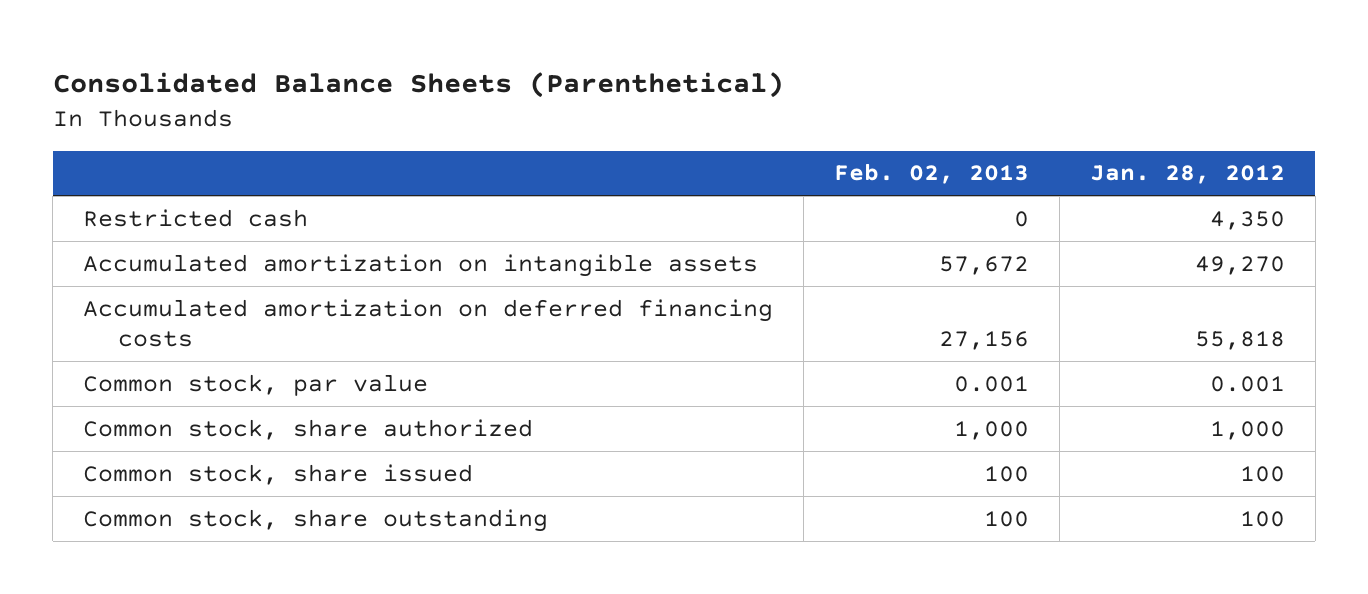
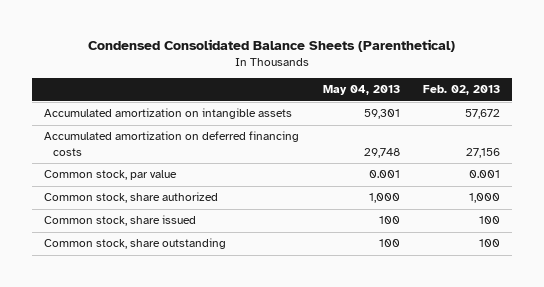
- Consolidated Balance Sheets (Parenthetical)
+ Condensed Consolidated Balance Sheets (Parenthetical)
- | Feb. 02, 2013 | Jan. 28, 2012
+ | May 04, 2013 | Feb. 02, 2013
- Restricted cash | 0 | 4,350

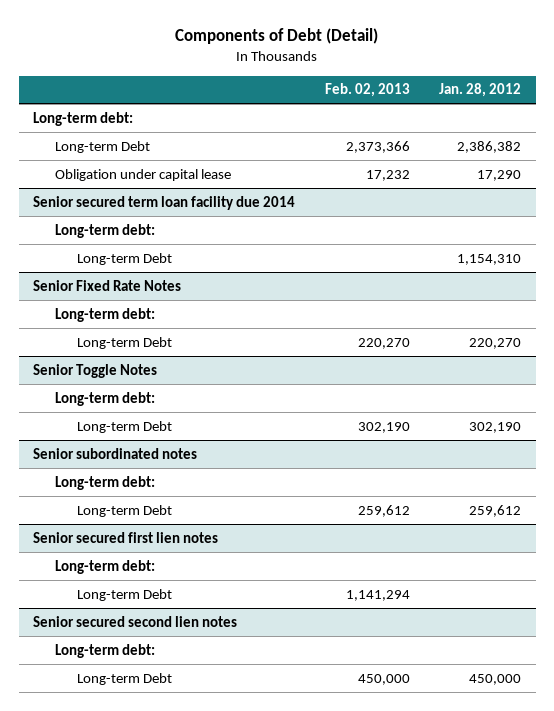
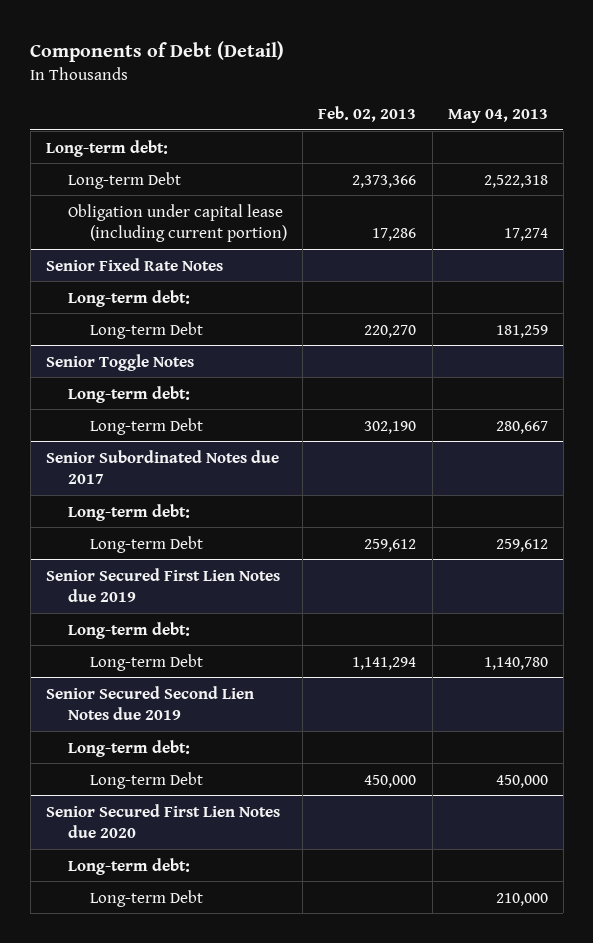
- | Feb. 02, 2013 | Jan. 28, 2012
+ | Feb. 02, 2013 | May 04, 2013
- Obligation under capital lease | 17,232 | 17,290
- Senior secured term loan facility due 2014
- Long-term debt:
- Long-term Debt | | 1,154,310
+ Obligation under capital lease (including current portion) | 17,286 | 17,274
- Senior subordinated notes
+ Senior Subordinated Notes due 2017
- Senior secured first lien notes
+ Senior Secured First Lien Notes due 2019
- Senior secured second lien notes
+ Senior Secured Second Lien Notes due 2019
+ Senior Secured First Lien Notes due 2020
+ Long-term debt:
+ Long-term Debt | | 210,000

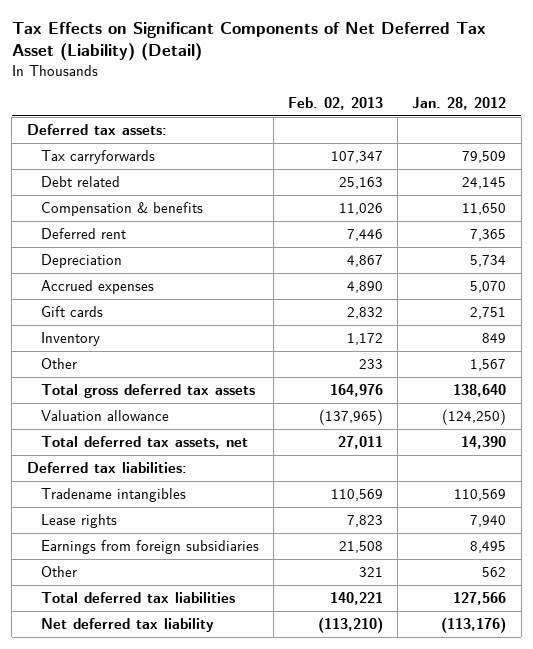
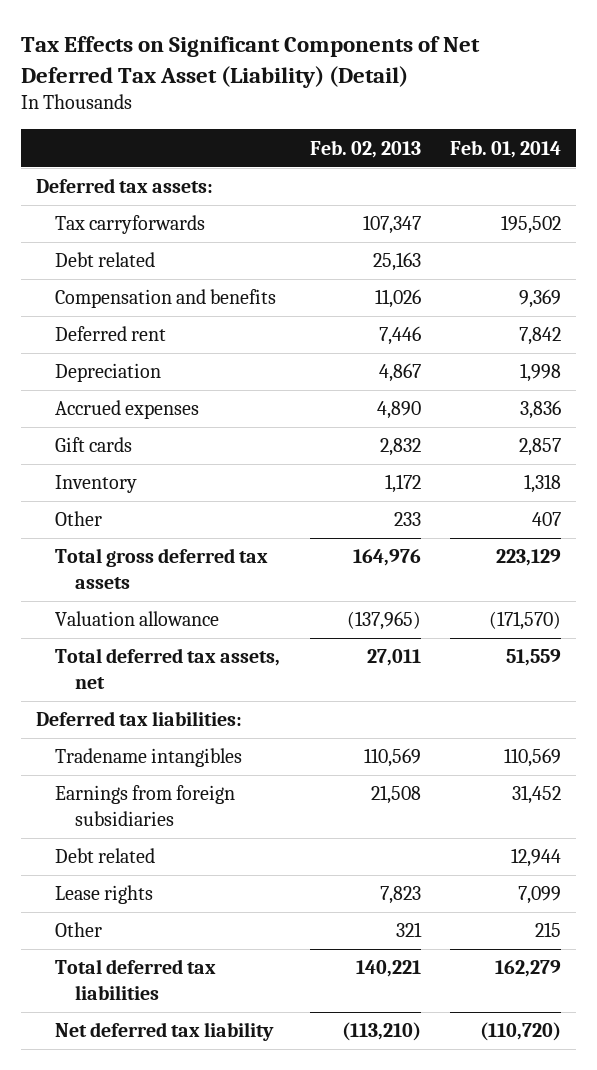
- | Feb. 02, 2013 | Jan. 28, 2012
+ | Feb. 02, 2013 | Feb. 01, 2014
- Compensation & benefits | 11,026 | 11,650
+ Compensation and benefits | 11,026 | 9,369
+ Debt related | | 12,944
moved down: Lease rights | 7,823 | 7,099

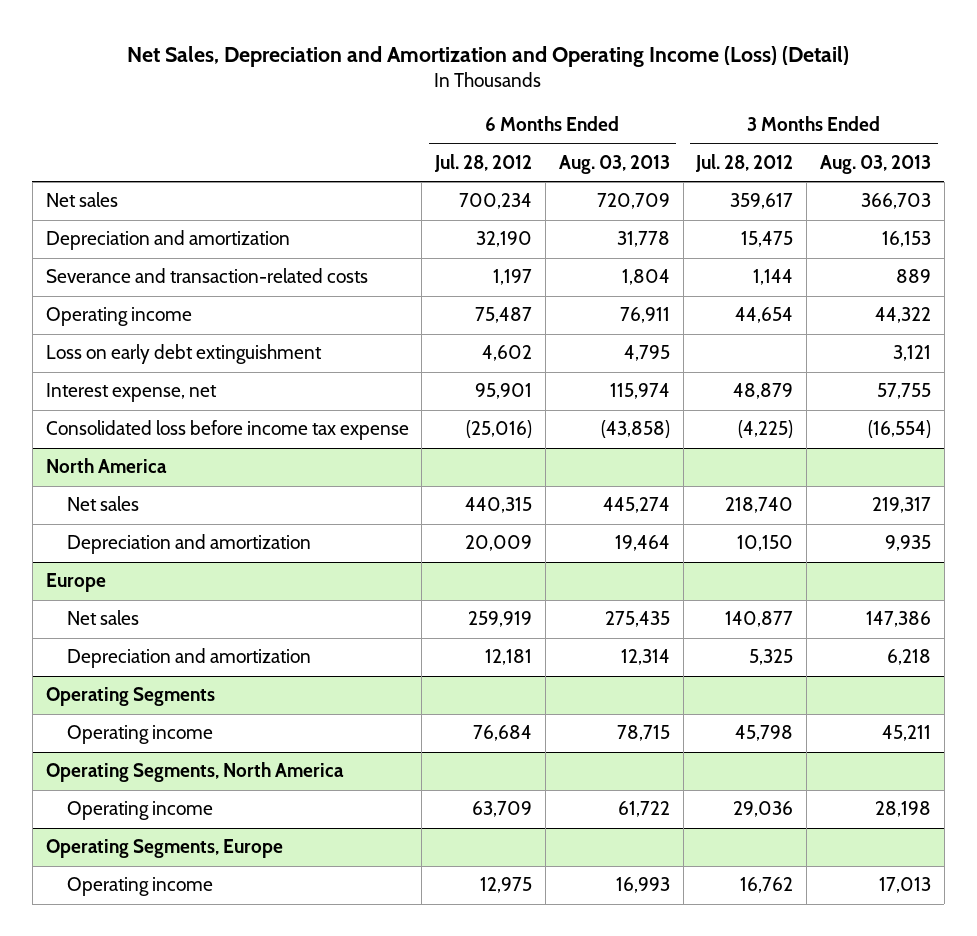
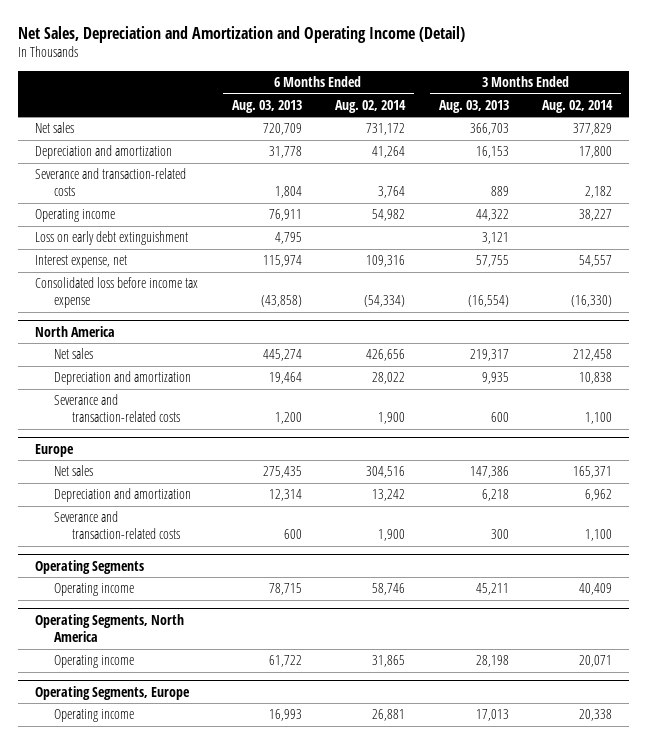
- Net Sales, Depreciation and Amortization and Operating Income (Loss) (Detail)
+ Net Sales, Depreciation and Amortization and Operating Income (Detail)
- | 6 Months Ended Jul. 28, 2012 | 6 Months Ended Aug. 03, 2013 | 3 Months Ended Jul. 28, 2012 | 3 Months Ended Aug. 03, 2013
+ | 6 Months Ended Aug. 03, 2013 | 6 Months Ended Aug. 02, 2014 | 3 Months Ended Aug. 03, 2013 | 3 Months Ended Aug. 02, 2014
@ North America
+ Severance and transaction-related costs | 1,200 | 1,900 | 600 | 1,100
@ Europe
+ Severance and transaction-related costs | 600 | 1,900 | 300 | 1,100

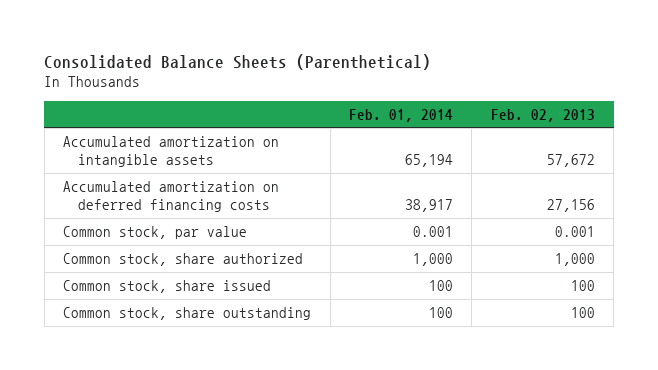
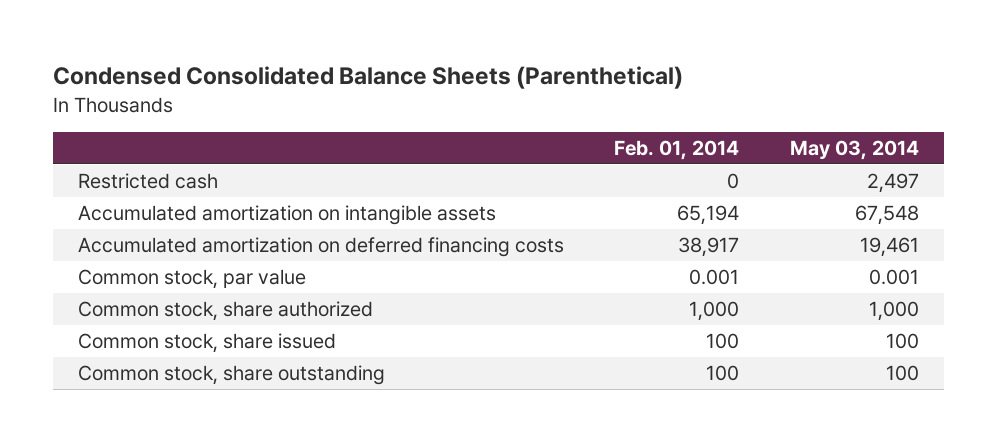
- Consolidated Balance Sheets (Parenthetical)
+ Condensed Consolidated Balance Sheets (Parenthetical)
- | Feb. 01, 2014 | Feb. 02, 2013
+ | Feb. 01, 2014 | May 03, 2014
+ Restricted cash | 0 | 2,497

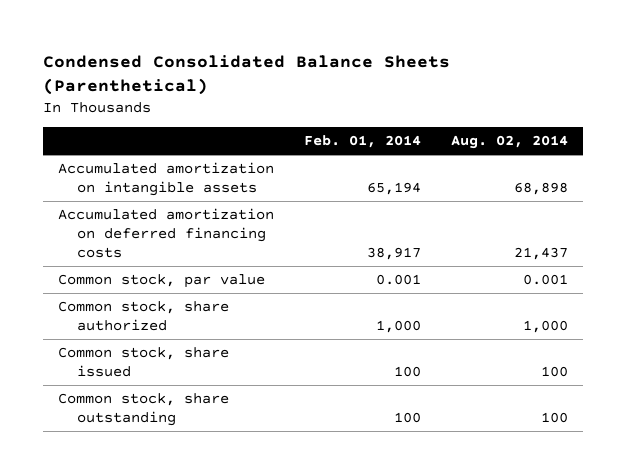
- | Feb. 01, 2014 | May 03, 2014
+ | Feb. 01, 2014 | Aug. 02, 2014
- Restricted cash | 0 | 2,497

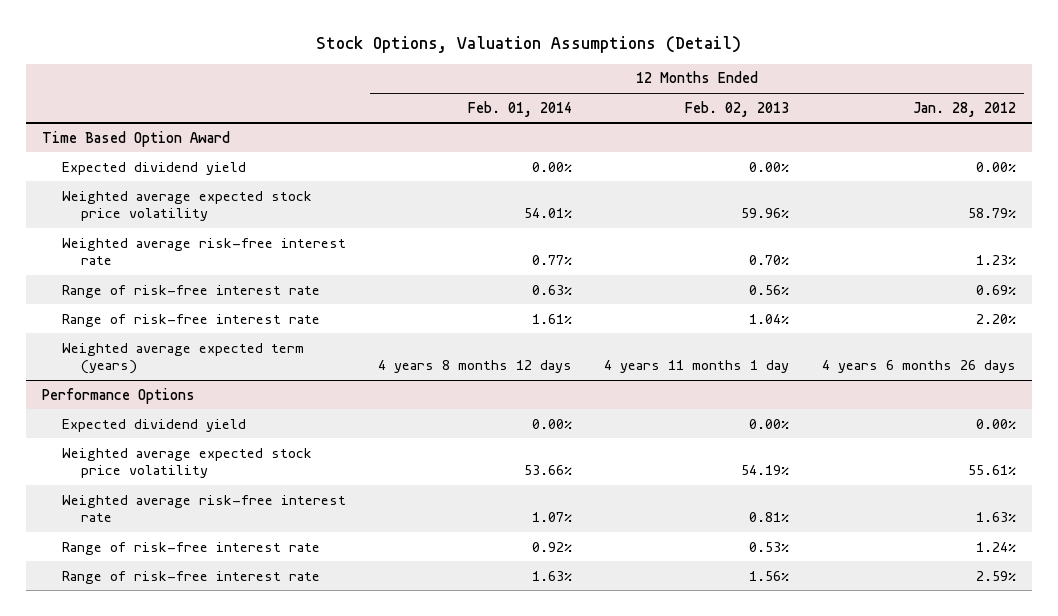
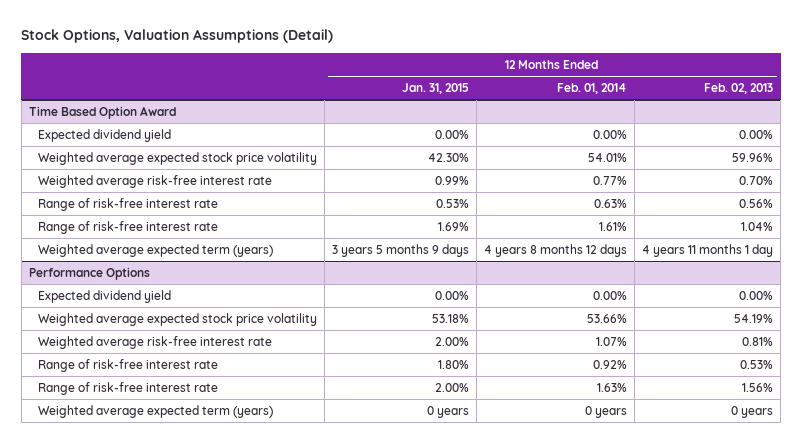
- | 12 Months Ended Feb. 01, 2014 | 12 Months Ended Feb. 02, 2013 | 12 Months Ended Jan. 28, 2012
+ | 12 Months Ended Jan. 31, 2015 | 12 Months Ended Feb. 01, 2014 | 12 Months Ended Feb. 02, 2013
@ Performance Options
+ Weighted average expected term (years) | 0 years | 0 years | 0 years

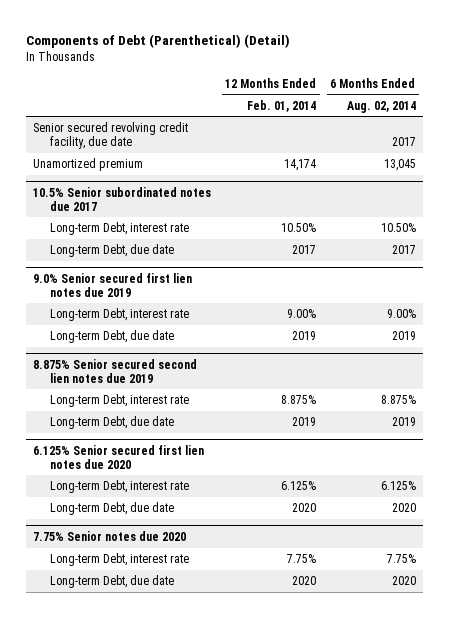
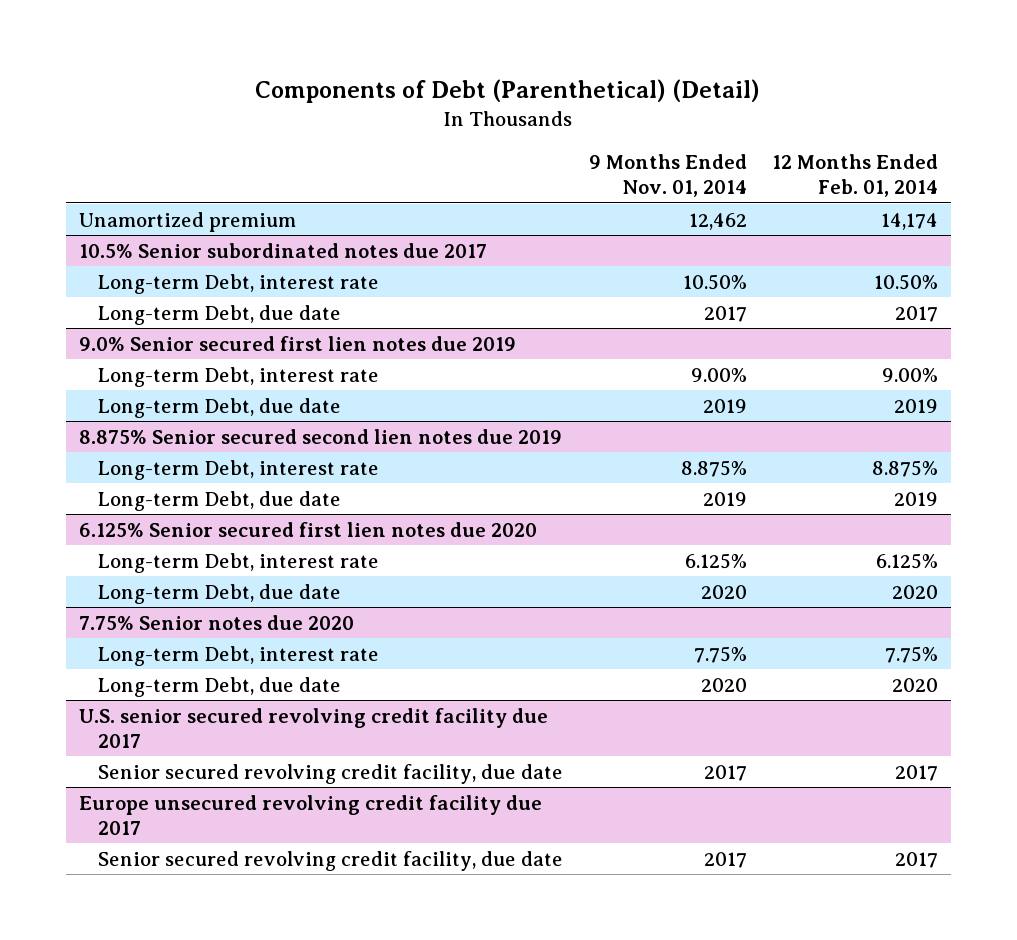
- | 12 Months Ended Feb. 01, 2014 | 6 Months Ended Aug. 02, 2014
+ | 9 Months Ended Nov. 01, 2014 | 12 Months Ended Feb. 01, 2014
- Senior secured revolving credit facility, due date | | 2017
+ U.S. senior secured revolving credit facility due 2017
+ Senior secured revolving credit facility, due date | 2017 | 2017
+ Europe unsecured revolving credit facility due 2017
+ Senior secured revolving credit facility, due date | 2017 | 2017

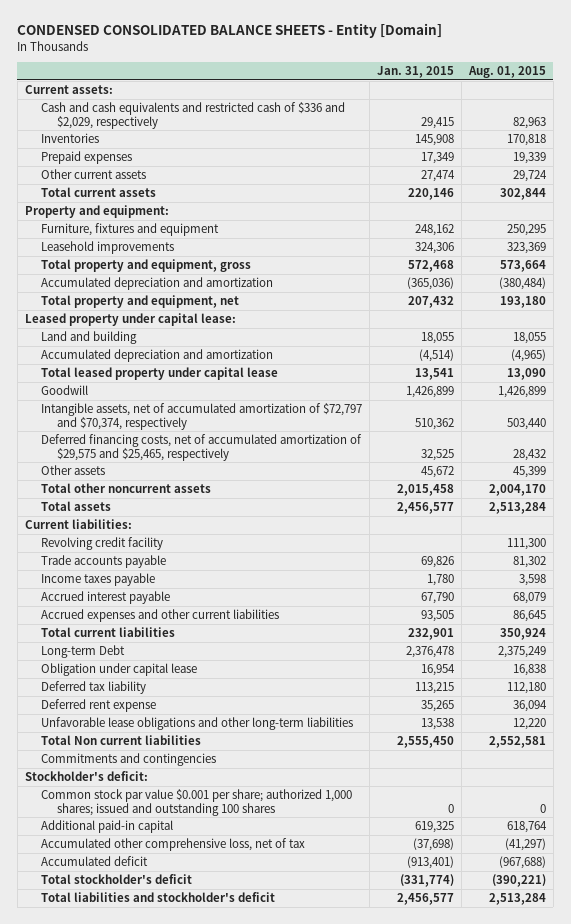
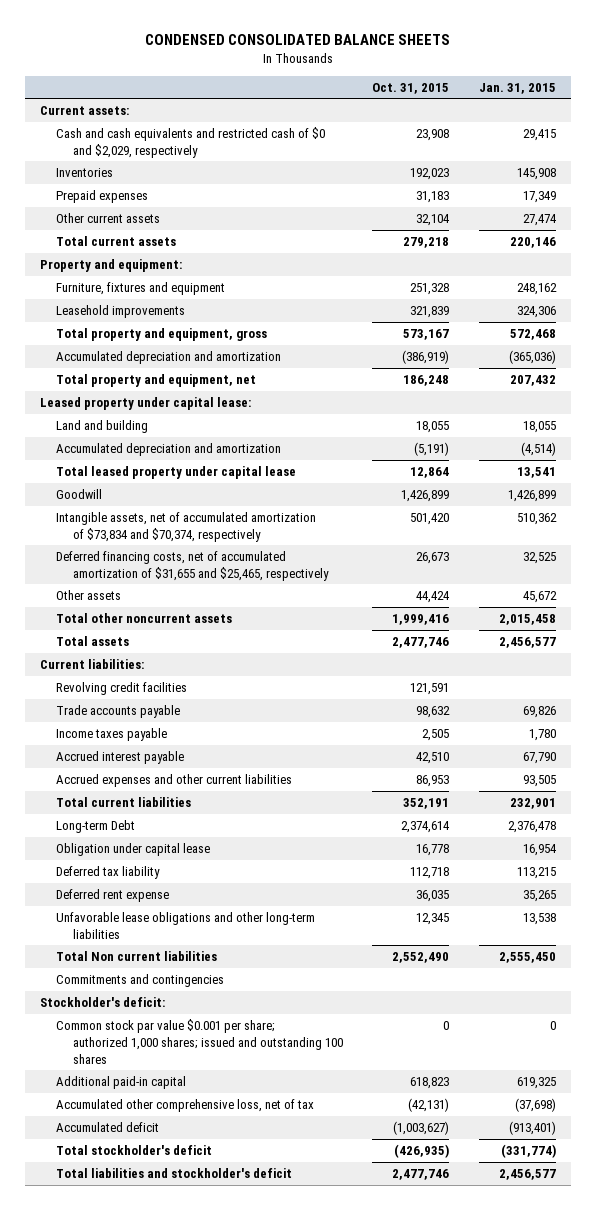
- CONDENSED CONSOLIDATED BALANCE SHEETS - Entity [Domain]
+ CONDENSED CONSOLIDATED BALANCE SHEETS
- | Jan. 31, 2015 | Aug. 01, 2015
+ | Oct. 31, 2015 | Jan. 31, 2015
- Cash and cash equivalents and restricted cash of $336 and $2,029, respectively | 29,415 | 82,963
+ Cash and cash equivalents and restricted cash of $0 and $2,029, respectively | 23,908 | 29,415
- Intangible assets, net of accumulated amortization of $72,797 and $70,374, respectively | 510,362 | 503,440
- Deferred financing costs, net of accumulated amortization of $29,575 and $25,465, respectively | 32,525 | 28,432
+ Intangible assets, net of accumulated amortization of $73,834 and $70,374, respectively | 501,420 | 510,362
+ Deferred financing costs, net of accumulated amortization of $31,655 and $25,465, respectively | 26,673 | 32,525
- Revolving credit facility | | 111,300
+ Revolving credit facilities | 121,591 |

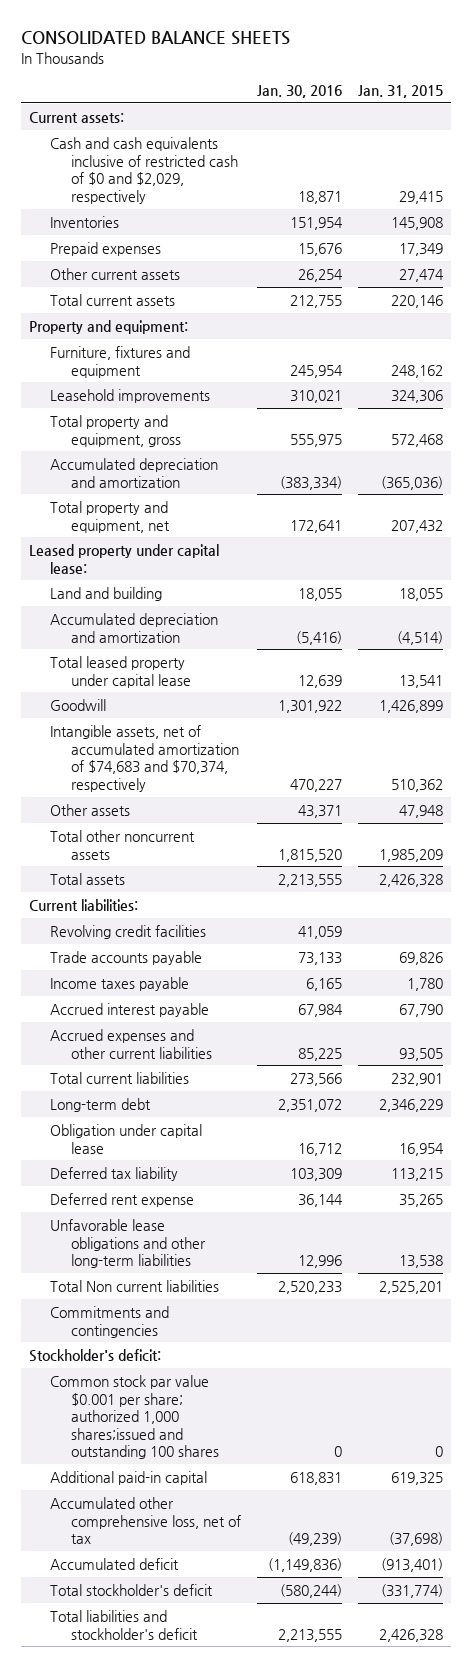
- CONDENSED CONSOLIDATED BALANCE SHEETS
+ CONSOLIDATED BALANCE SHEETS
- | Oct. 31, 2015 | Jan. 31, 2015
+ | Jan. 30, 2016 | Jan. 31, 2015
- Cash and cash equivalents and restricted cash of $0 and $2,029, respectively | 23,908 | 29,415
+ Cash and cash equivalents inclusive of restricted cash of $0 and $2,029, respectively | 18,871 | 29,415
- Intangible assets, net of accumulated amortization of $73,834 and $70,374, respectively | 501,420 | 510,362
- Deferred financing costs, net of accumulated amortization of $31,655 and $25,465, respectively | 26,673 | 32,525
- Other assets | 44,424 | 45,672
- Total other noncurrent assets | 1,999,416 | 2,015,458
- Total assets | 2,477,746 | 2,456,577
+ Intangible assets, net of accumulated amortization of $74,683 and $70,374, respectively | 470,227 | 510,362
+ Other assets | 43,371 | 47,948
+ Total other noncurrent assets | 1,815,520 | 1,985,209
+ Total assets | 2,213,555 | 2,426,328
- Long-term Debt | 2,374,614 | 2,376,478
+ Long-term debt | 2,351,072 | 2,346,229
- Total Non current liabilities | 2,552,490 | 2,555,450
+ Total Non current liabilities | 2,520,233 | 2,525,201
- Common stock par value $0.001 per share; authorized 1,000 shares; issued and outstanding 100 shares | 0 | 0
+ Common stock par value $0.001 per share; authorized 1,000 shares;issued and outstanding 100 shares | 0 | 0
- Total liabilities and stockholder's deficit | 2,477,746 | 2,456,577
+ Total liabilities and stockholder's deficit | 2,213,555 | 2,426,328

